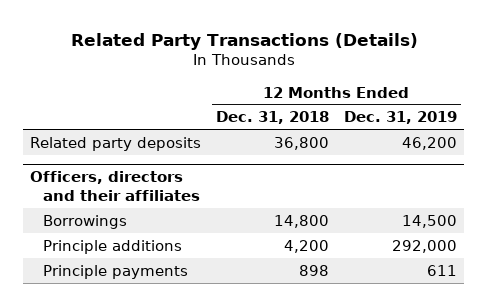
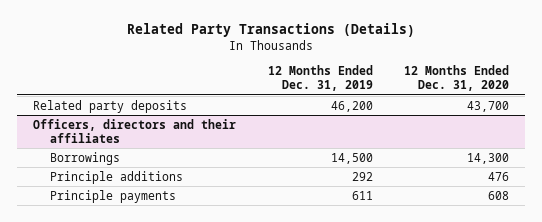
- | 12 Months Ended Dec. 31, 2018 | 12 Months Ended Dec. 31, 2019
+ | 12 Months Ended Dec. 31, 2019 | 12 Months Ended Dec. 31, 2020
@ Officers, directors and their affiliates
- Principle additions | 4,200 | 292,000
+ Principle additions | 292 | 476

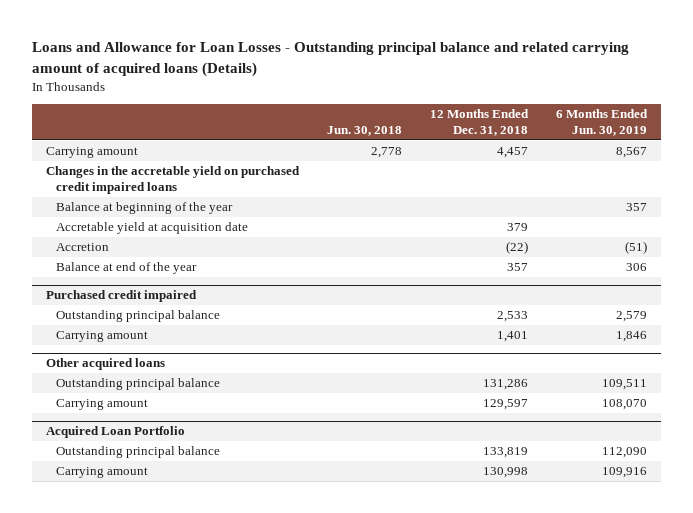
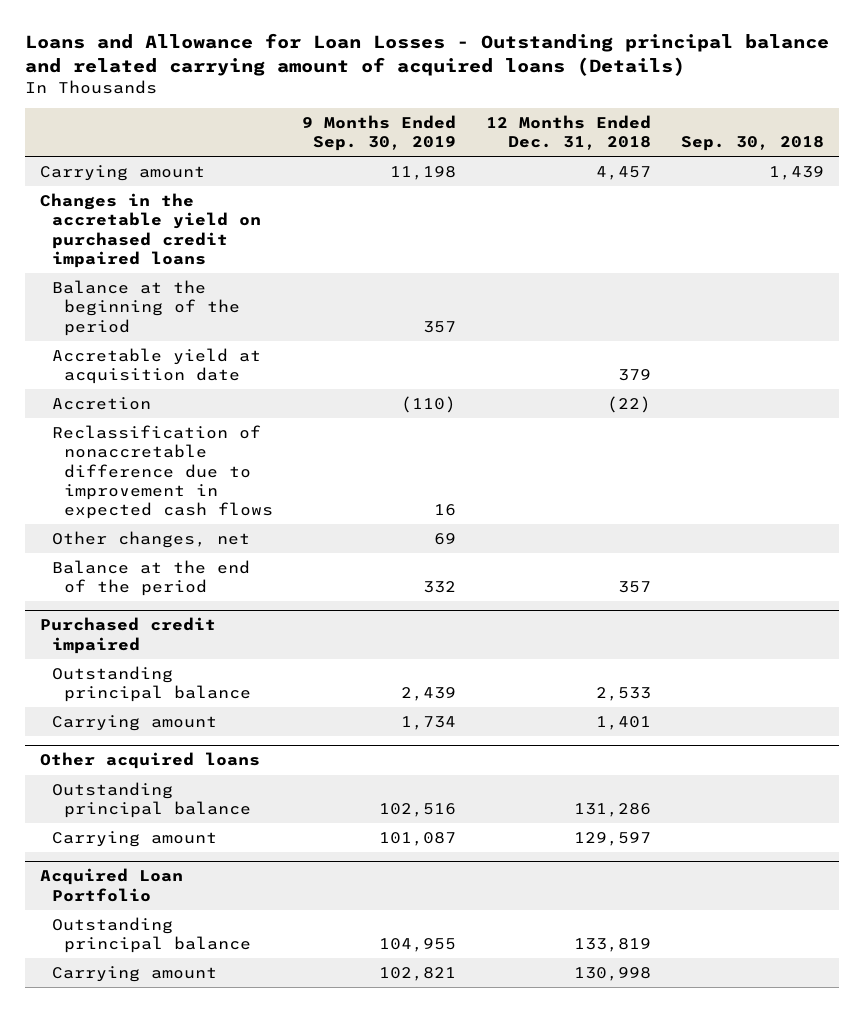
- | Jun. 30, 2018 | 12 Months Ended Dec. 31, 2018 | 6 Months Ended Jun. 30, 2019
+ | 9 Months Ended Sep. 30, 2019 | 12 Months Ended Dec. 31, 2018 | Sep. 30, 2018
- Balance at beginning of the year | | | 357
+ Balance at the beginning of the period | 357 | |
- Balance at end of the year | | 357 | 306
+ Reclassification of nonaccretable difference due to improvement in expected cash flows | 16 | |
+ Other changes, net | 69 | |
+ Balance at the end of the period | 332 | 357 |

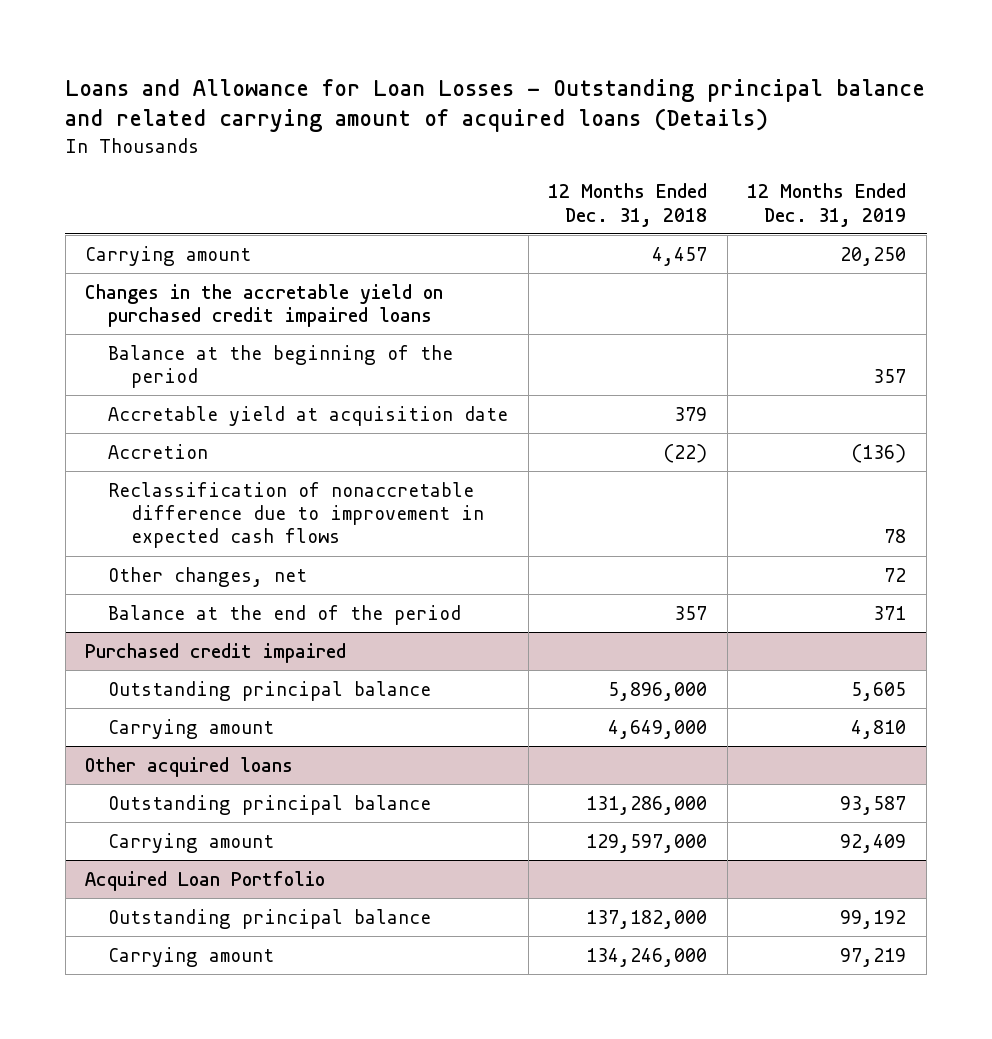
- | 9 Months Ended Sep. 30, 2019 | 12 Months Ended Dec. 31, 2018 | Sep. 30, 2018
+ | 12 Months Ended Dec. 31, 2018 | 12 Months Ended Dec. 31, 2019
@ Purchased credit impaired
- Outstanding principal balance | 2,439 | 2,533 |
- Carrying amount | 1,734 | 1,401 |
+ Outstanding principal balance | 5,896,000 | 5,605
+ Carrying amount | 4,649,000 | 4,810
@ Other acquired loans
- Outstanding principal balance | 102,516 | 131,286 |
- Carrying amount | 101,087 | 129,597 |
+ Outstanding principal balance | 131,286,000 | 93,587
+ Carrying amount | 129,597,000 | 92,409
@ Acquired Loan Portfolio
- Outstanding principal balance | 104,955 | 133,819 |
- Carrying amount | 102,821 | 130,998 |
+ Outstanding principal balance | 137,182,000 | 99,192
+ Carrying amount | 134,246,000 | 97,219

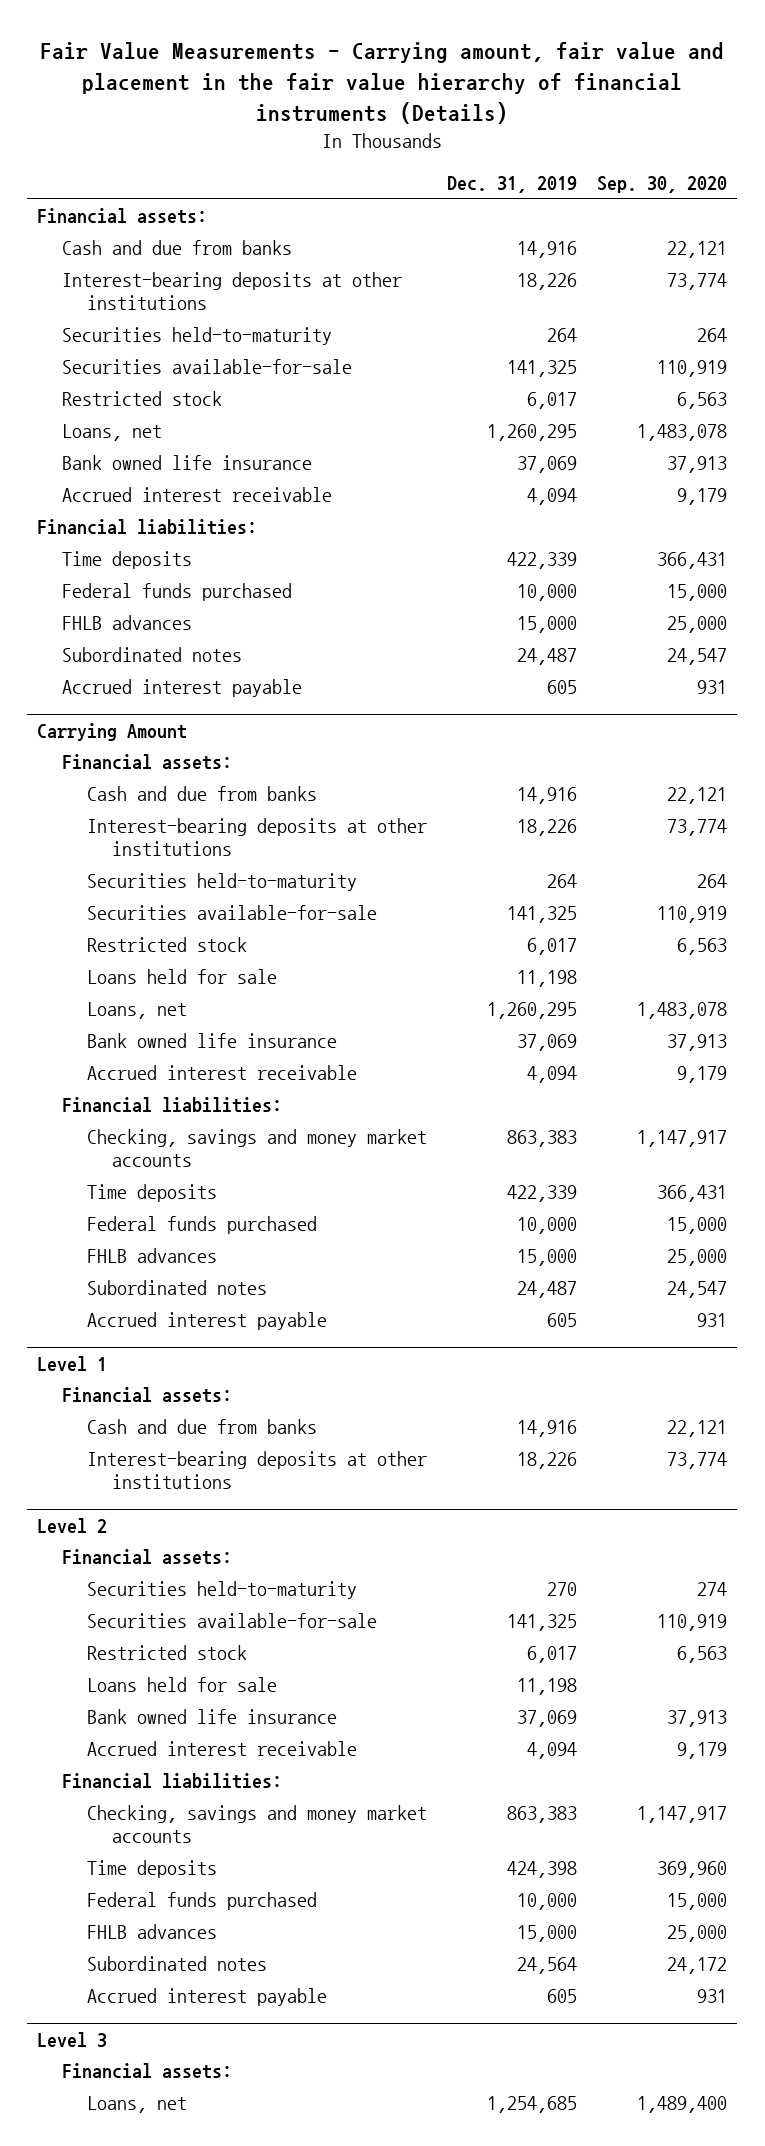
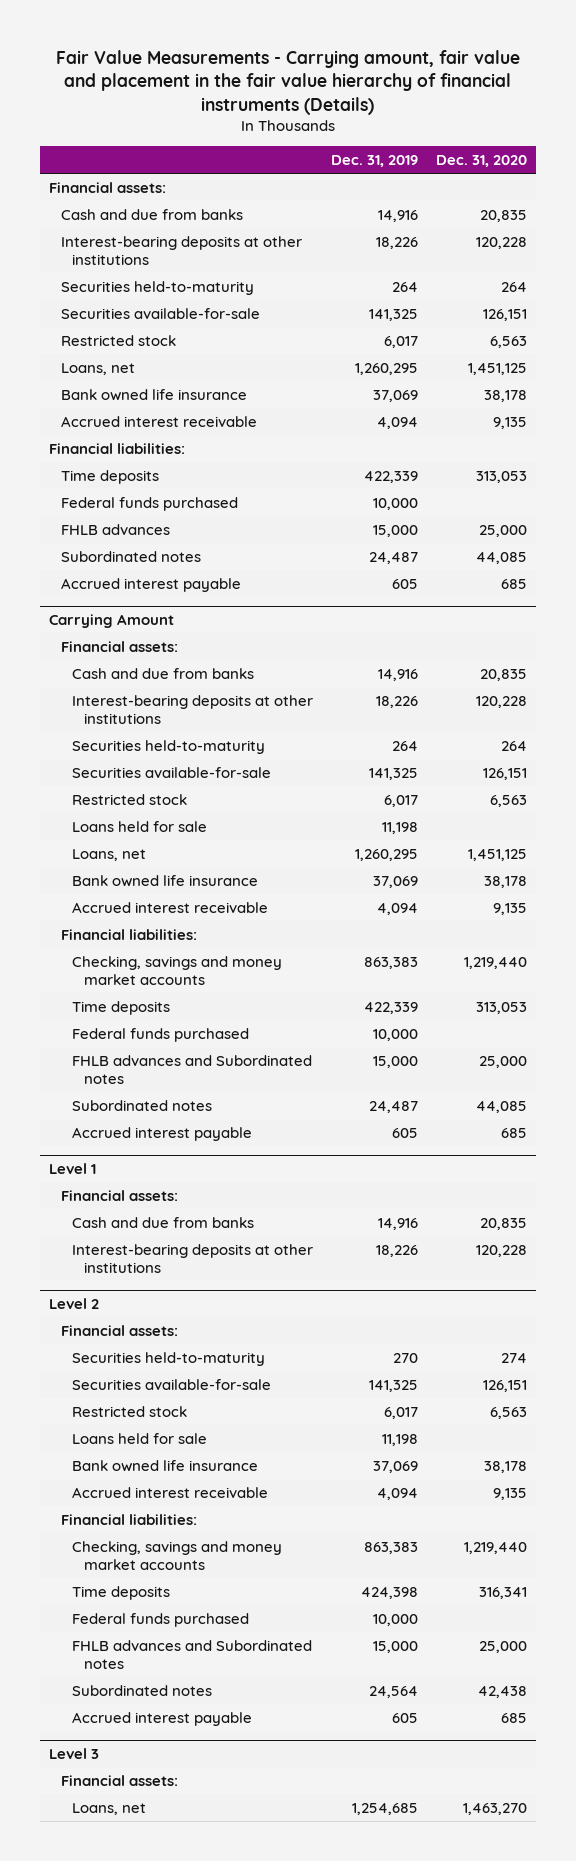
- | Dec. 31, 2019 | Sep. 30, 2020
+ | Dec. 31, 2019 | Dec. 31, 2020
@ Carrying Amount
- FHLB advances | 15,000 | 25,000
+ FHLB advances and Subordinated notes | 15,000 | 25,000
@ Level 2
- FHLB advances | 15,000 | 25,000
+ FHLB advances and Subordinated notes | 15,000 | 25,000

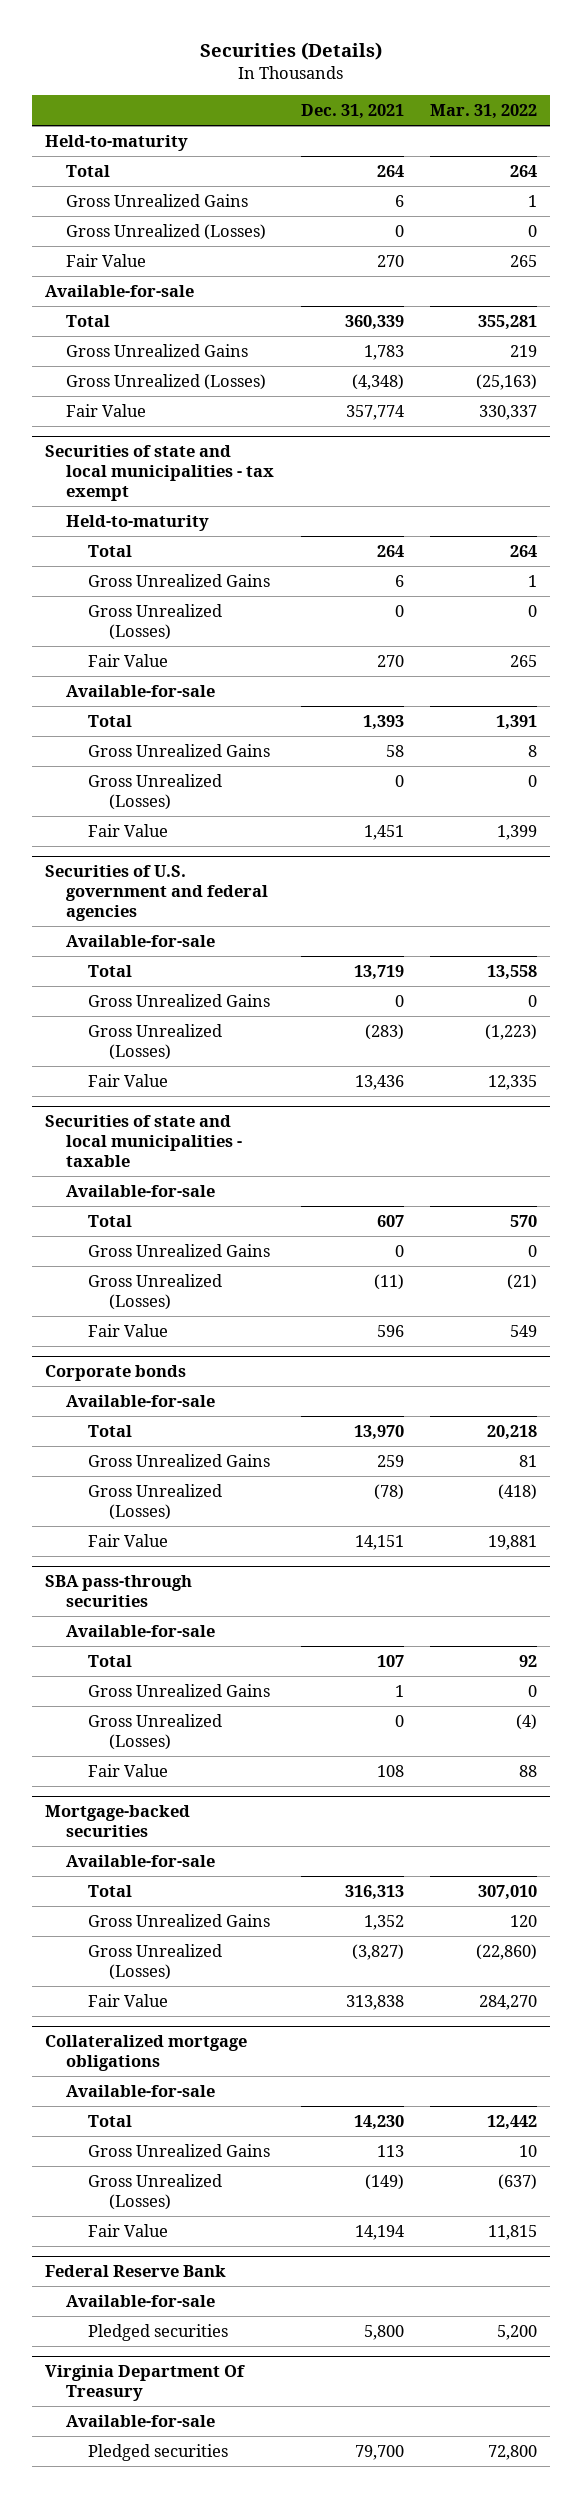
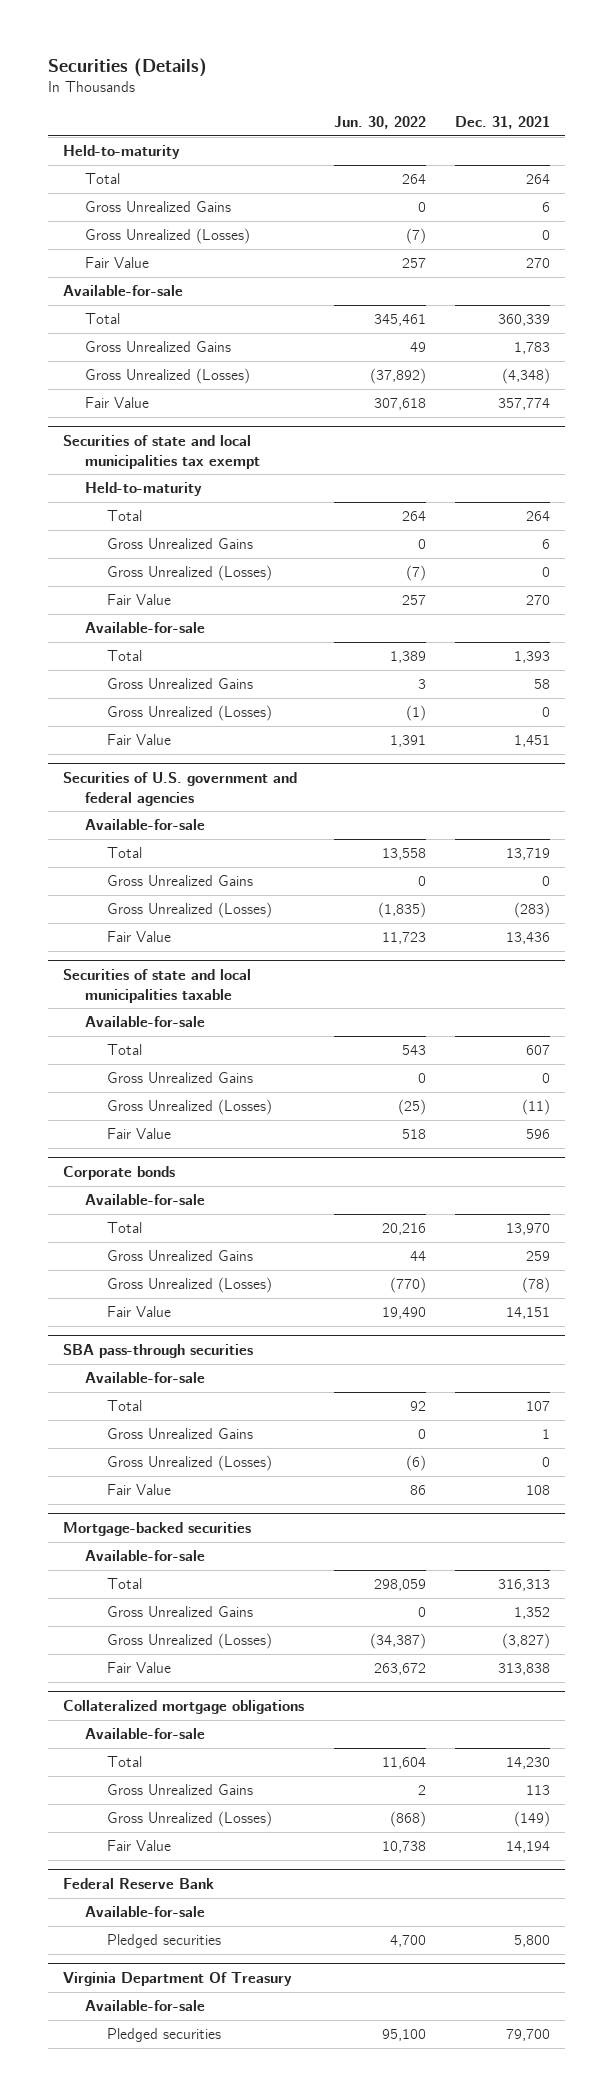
- | Dec. 31, 2021 | Mar. 31, 2022
+ | Jun. 30, 2022 | Dec. 31, 2021
- Securities of state and local municipalities - tax exempt
+ Securities of state and local municipalities tax exempt
- Securities of state and local municipalities - taxable
+ Securities of state and local municipalities taxable

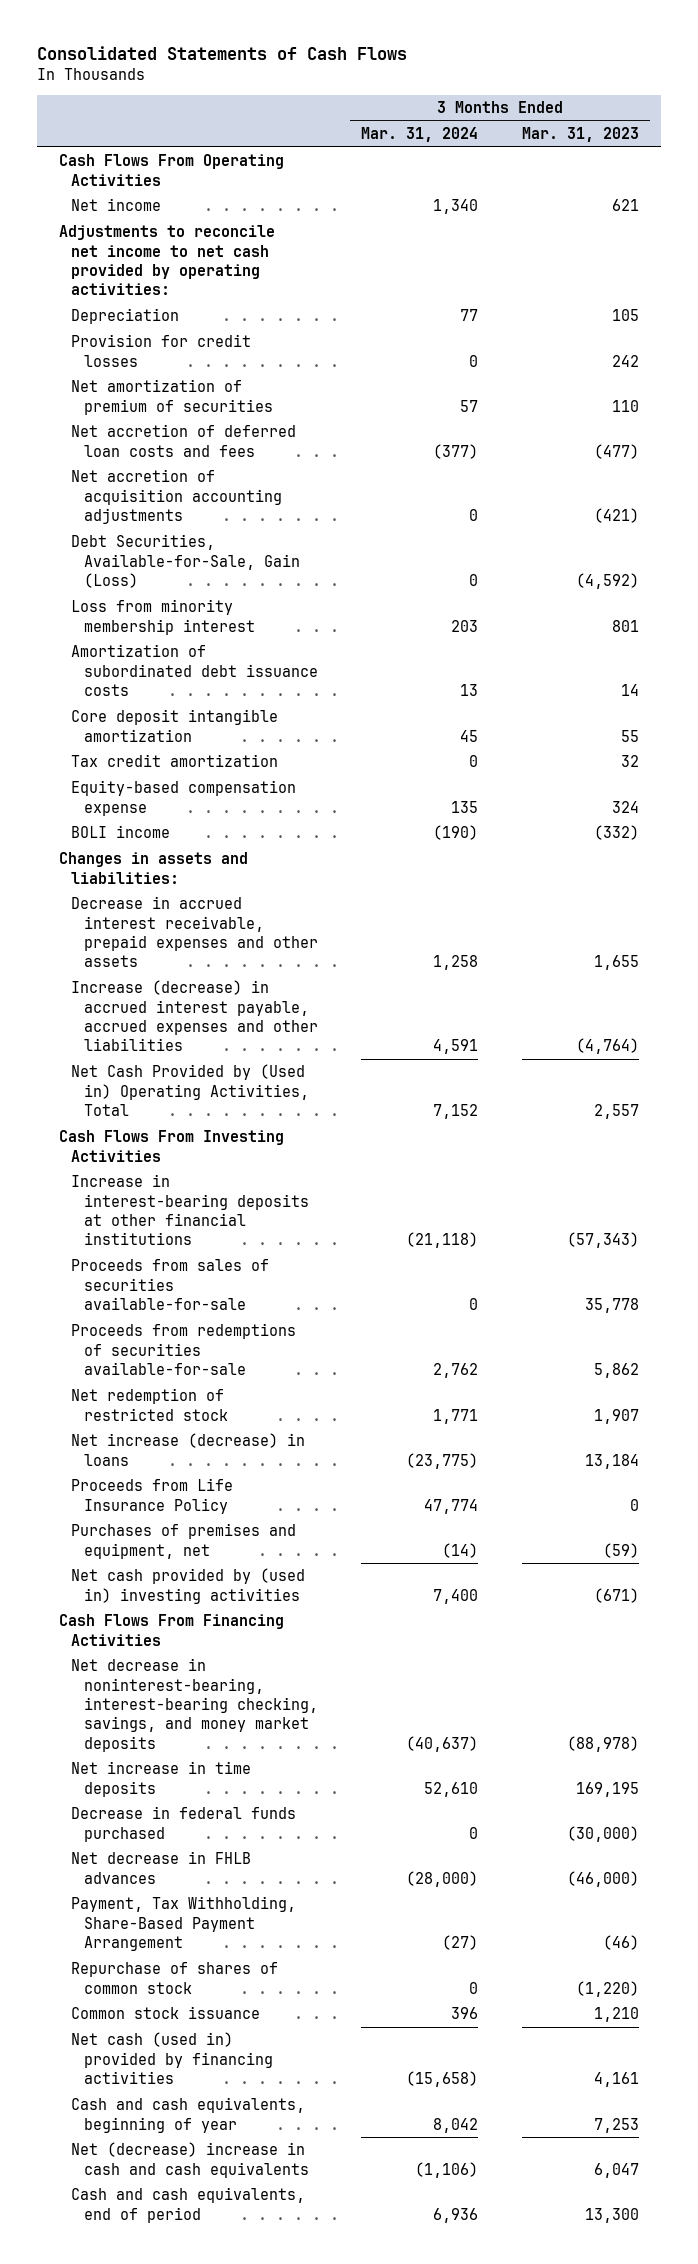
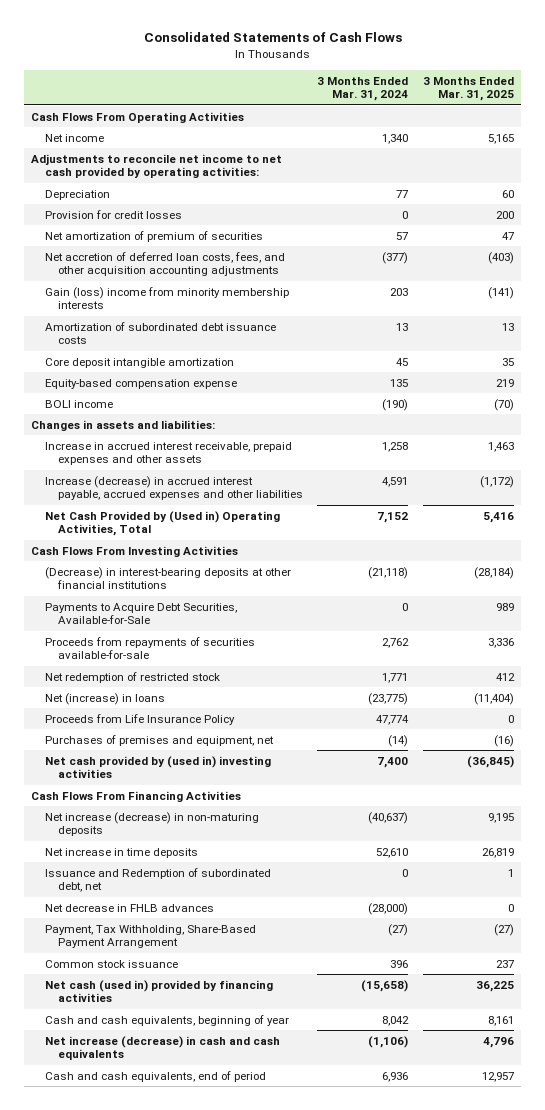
- | 3 Months Ended Mar. 31, 2024 | 3 Months Ended Mar. 31, 2023
+ | 3 Months Ended Mar. 31, 2024 | 3 Months Ended Mar. 31, 2025
- Net accretion of deferred loan costs and fees | (377) | (477)
- Net accretion of acquisition accounting adjustments | 0 | (421)
- Debt Securities, Available-for-Sale, Gain (Loss) | 0 | (4,592)
- Loss from minority membership interest | 203 | 801
+ Net accretion of deferred loan costs, fees, and other acquisition accounting adjustments | (377) | (403)
+ Gain (loss) income from minority membership interests | 203 | (141)
- Tax credit amortization | 0 | 32
- Decrease in accrued interest receivable, prepaid expenses and other assets | 1,258 | 1,655
+ Increase in accrued interest receivable, prepaid expenses and other assets | 1,258 | 1,463
- Increase in interest-bearing deposits at other financial institutions | (21,118) | (57,343)
- Proceeds from sales of securities available-for-sale | 0 | 35,778
- Proceeds from redemptions of securities available-for-sale | 2,762 | 5,862
+ (Decrease) in interest-bearing deposits at other financial institutions | (21,118) | (28,184)
+ Payments to Acquire Debt Securities, Available-for-Sale | 0 | 989
+ Proceeds from repayments of securities available-for-sale | 2,762 | 3,336
- Net increase (decrease) in loans | (23,775) | 13,184
+ Net (increase) in loans | (23,775) | (11,404)
- Net decrease in noninterest-bearing, interest-bearing checking, savings, and money market deposits | (40,637) | (88,978)
+ Net increase (decrease) in non-maturing deposits | (40,637) | 9,195
- Decrease in federal funds purchased | 0 | (30,000)
+ Issuance and Redemption of subordinated debt, net | 0 | 1
- Repurchase of shares of common stock | 0 | (1,220)
- Net (decrease) increase in cash and cash equivalents | (1,106) | 6,047
+ Net increase (decrease) in cash and cash equivalents | (1,106) | 4,796

